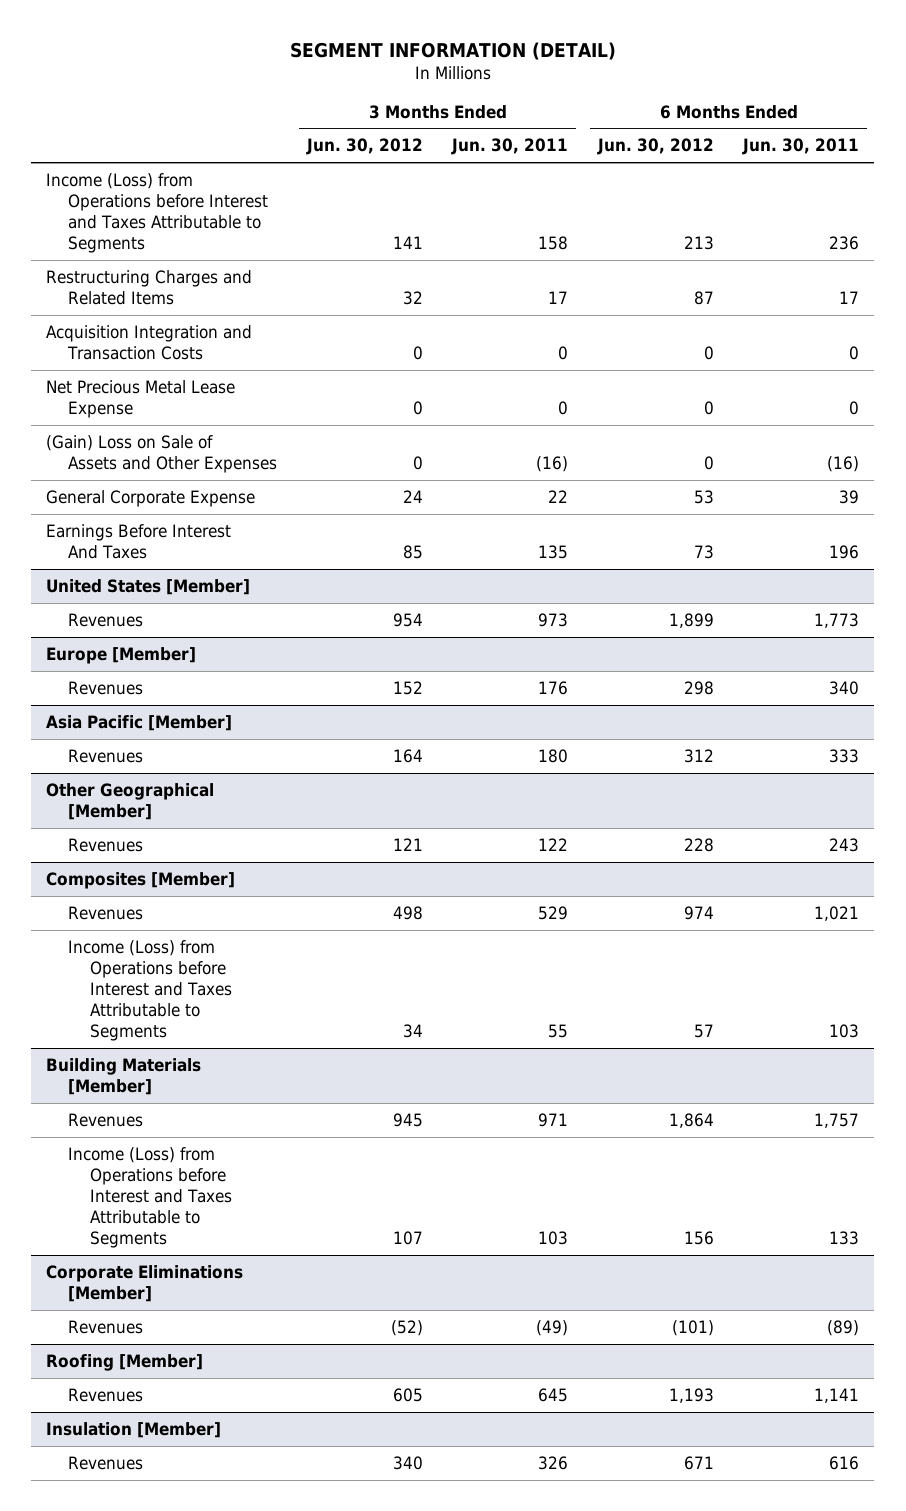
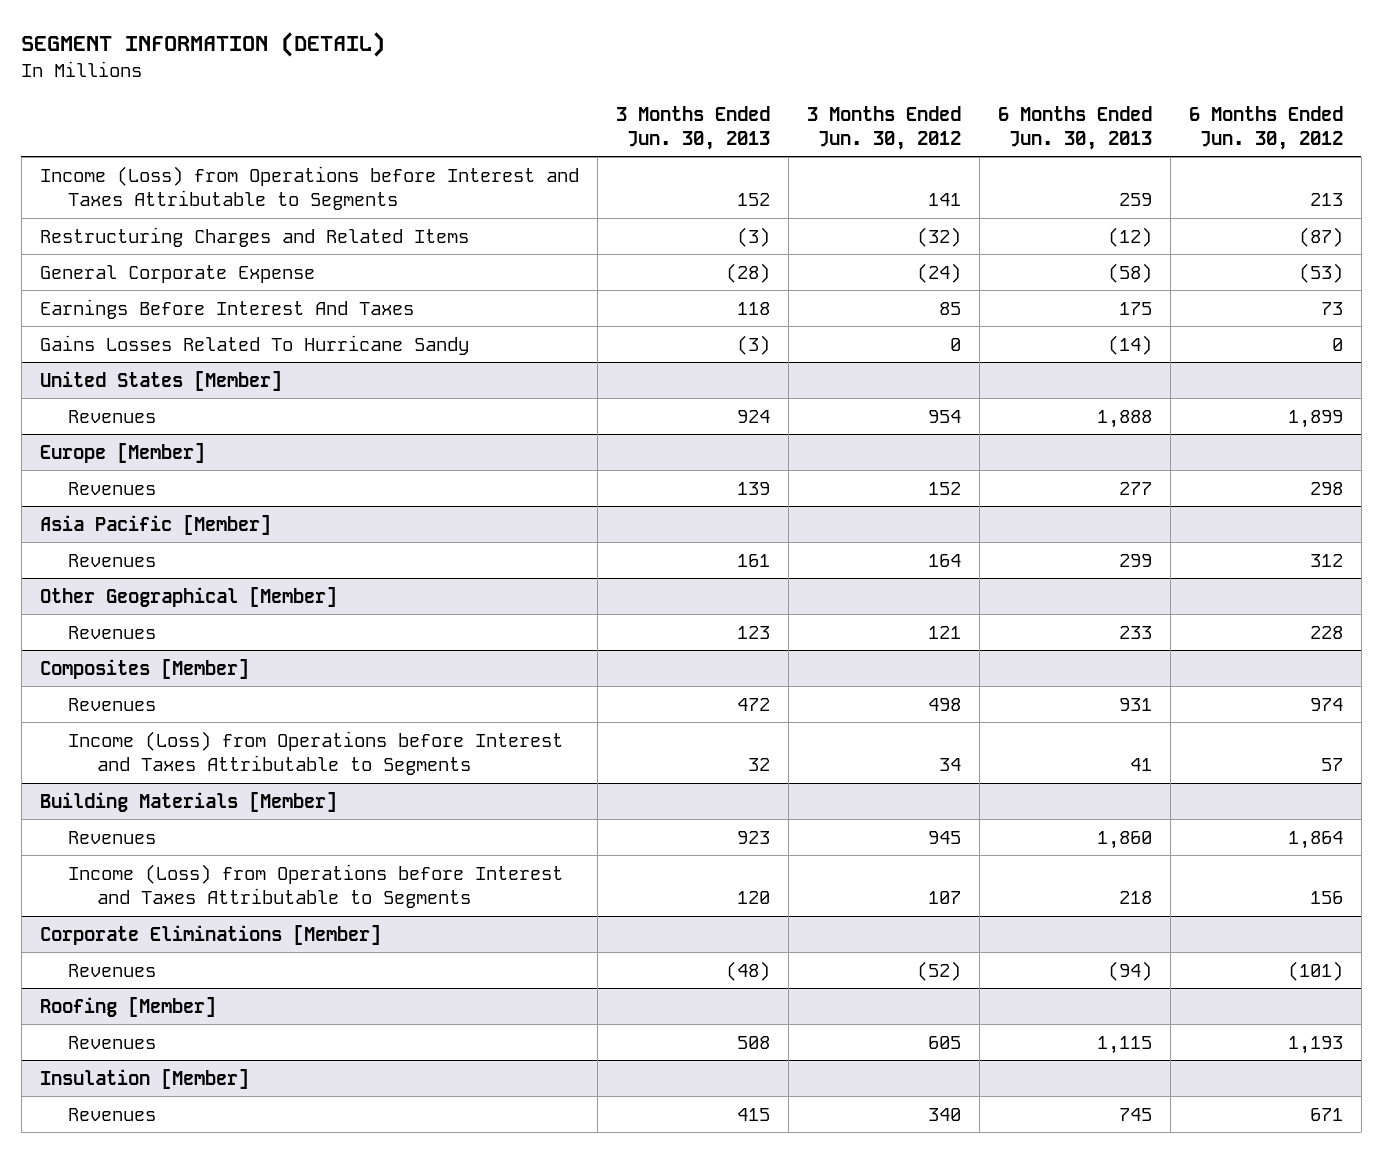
- | 3 Months Ended Jun. 30, 2012 | 3 Months Ended Jun. 30, 2011 | 6 Months Ended Jun. 30, 2012 | 6 Months Ended Jun. 30, 2011
+ | 3 Months Ended Jun. 30, 2013 | 3 Months Ended Jun. 30, 2012 | 6 Months Ended Jun. 30, 2013 | 6 Months Ended Jun. 30, 2012
- Restructuring Charges and Related Items | 32 | 17 | 87 | 17
- Acquisition Integration and Transaction Costs | 0 | 0 | 0 | 0
- Net Precious Metal Lease Expense | 0 | 0 | 0 | 0
- (Gain) Loss on Sale of Assets and Other Expenses | 0 | (16) | 0 | (16)
- General Corporate Expense | 24 | 22 | 53 | 39
+ Restructuring Charges and Related Items | (3) | (32) | (12) | (87)
+ General Corporate Expense | (28) | (24) | (58) | (53)
+ Gains Losses Related To Hurricane Sandy | (3) | 0 | (14) | 0

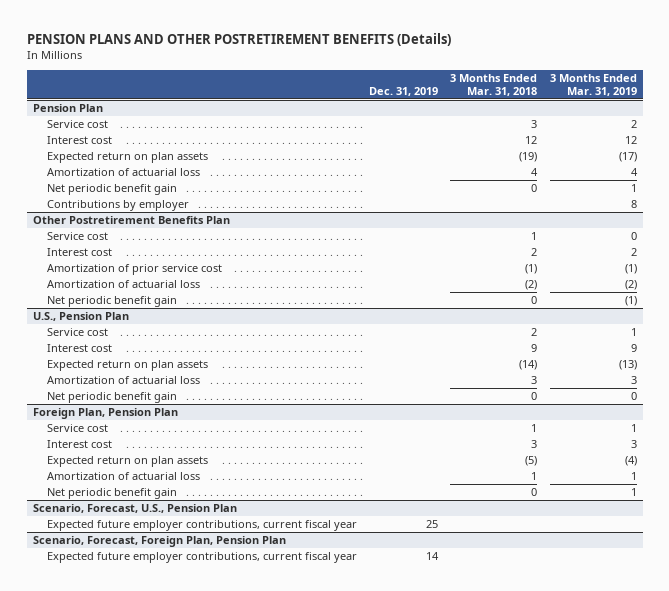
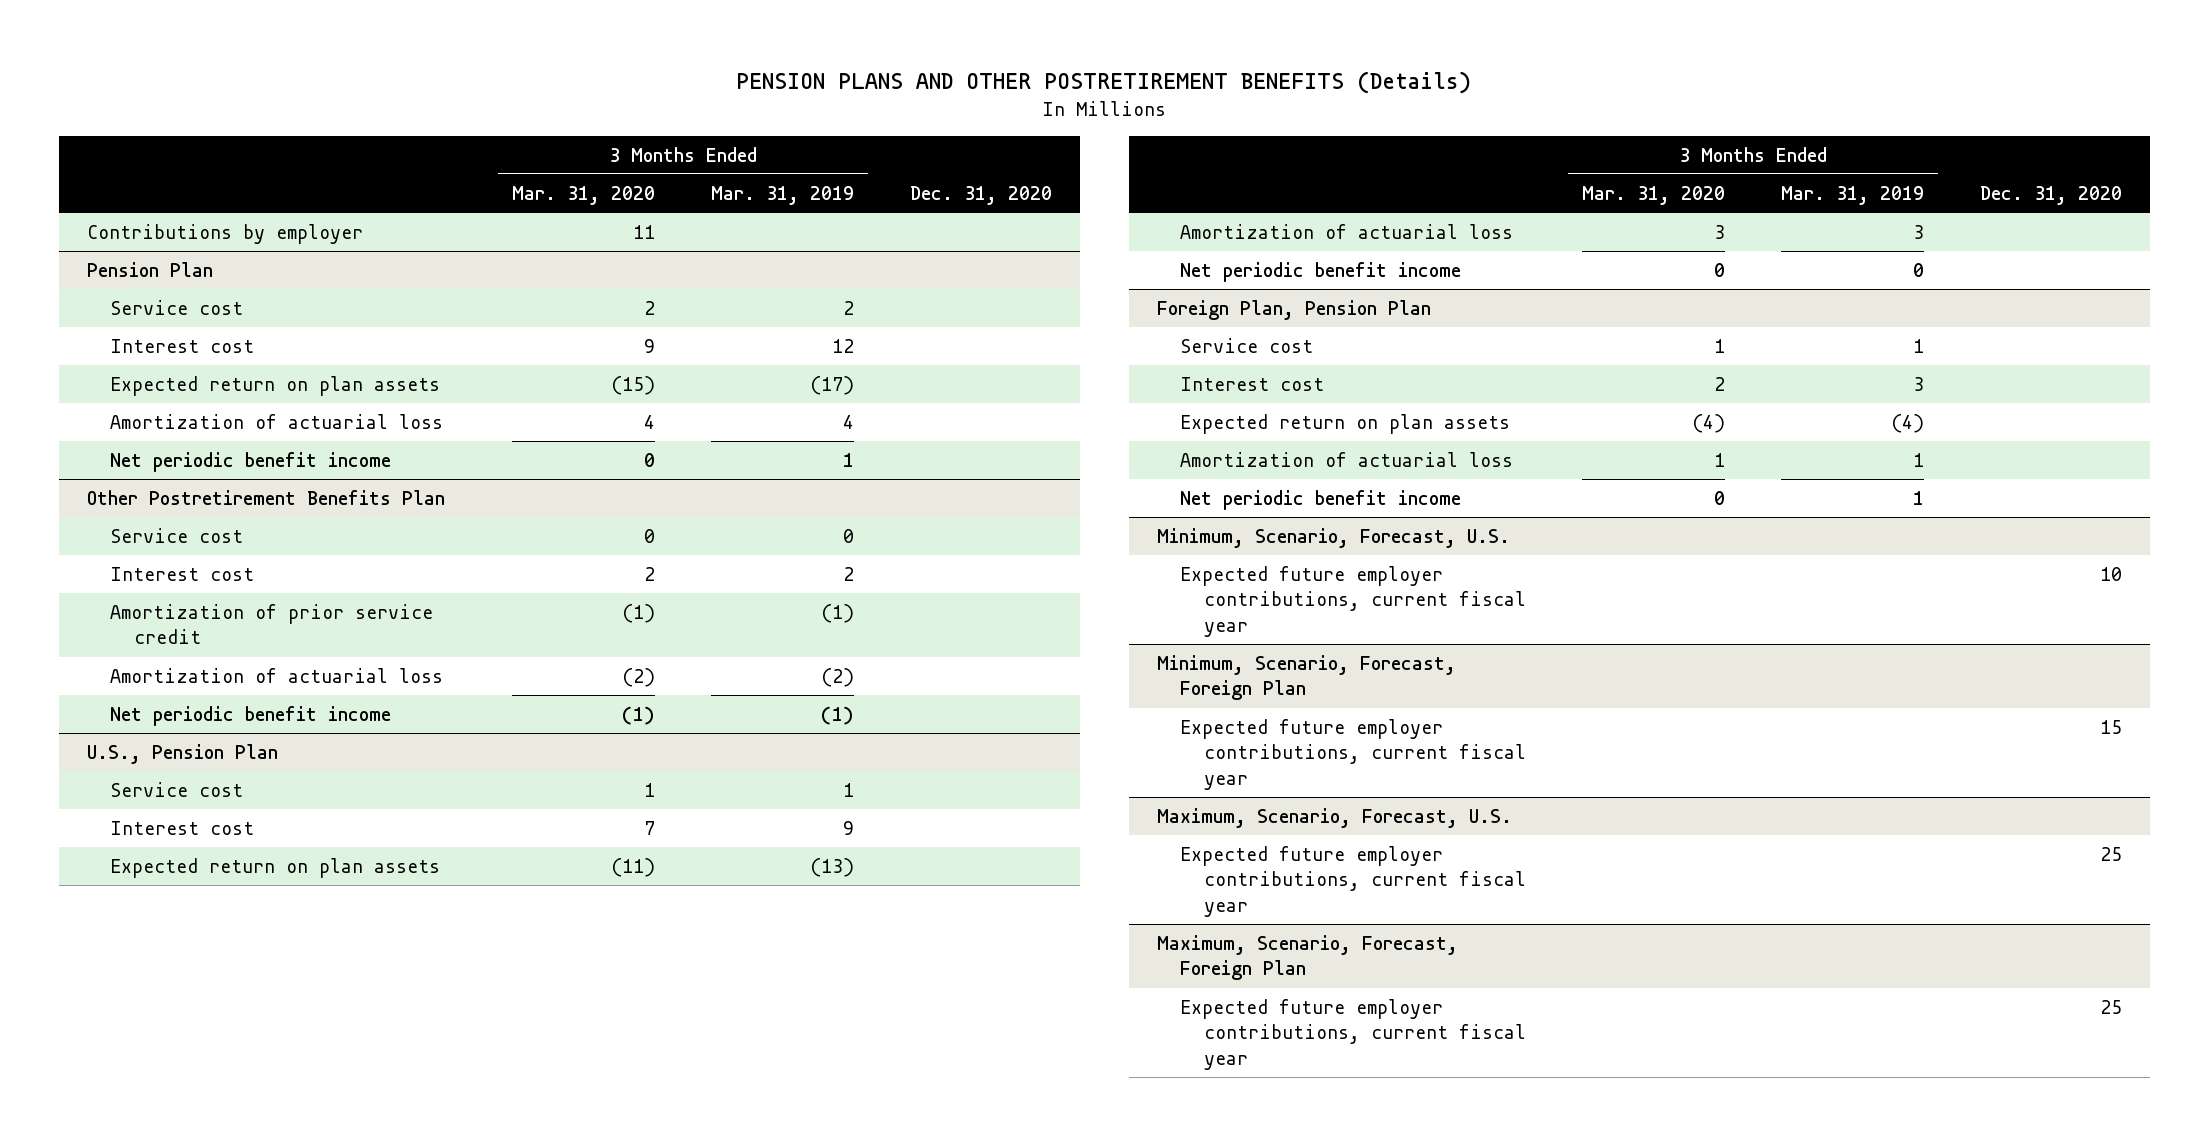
- | Dec. 31, 2019 | 3 Months Ended Mar. 31, 2018 | 3 Months Ended Mar. 31, 2019
+ | 3 Months Ended Mar. 31, 2020 | 3 Months Ended Mar. 31, 2019 | Dec. 31, 2020
+ Contributions by employer | 11 | |
@ Pension Plan
- Net periodic benefit gain | | 0 | 1
- Contributions by employer | | | 8
+ Net periodic benefit income | 0 | 1 |
@ Other Postretirement Benefits Plan
- Amortization of prior service cost | | (1) | (1)
+ Amortization of prior service credit | (1) | (1) |
- Net periodic benefit gain | | 0 | (1)
+ Net periodic benefit income | (1) | (1) |
@ U.S., Pension Plan
- Net periodic benefit gain | | 0 | 0
+ Net periodic benefit income | 0 | 0 |
@ Foreign Plan, Pension Plan
- Net periodic benefit gain | | 0 | 1
- Scenario, Forecast, U.S., Pension Plan
@ Foreign Plan, Pension Plan
+ Net periodic benefit income | 0 | 1 |
+ Minimum, Scenario, Forecast, U.S.
- Scenario, Forecast, Foreign Plan, Pension Plan
+ Minimum, Scenario, Forecast, Foreign Plan
+ Maximum, Scenario, Forecast, U.S.
+ Expected future employer contributions, current fiscal year | | | 25
+ Maximum, Scenario, Forecast, Foreign Plan
+ Expected future employer contributions, current fiscal year | | | 25

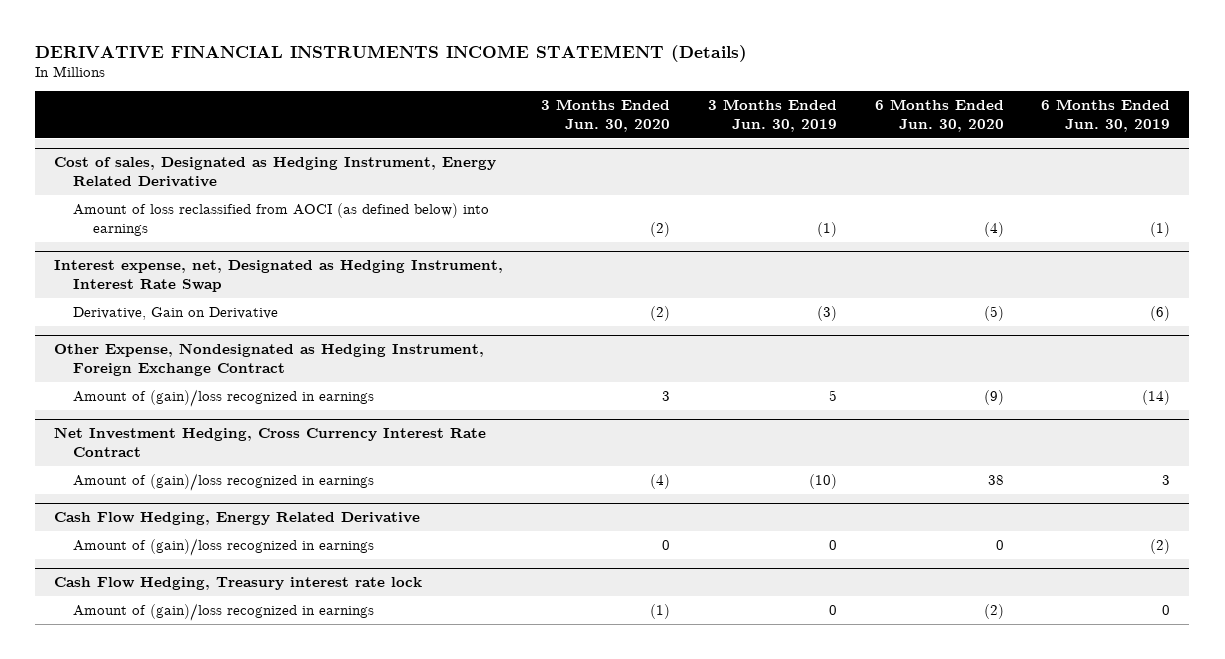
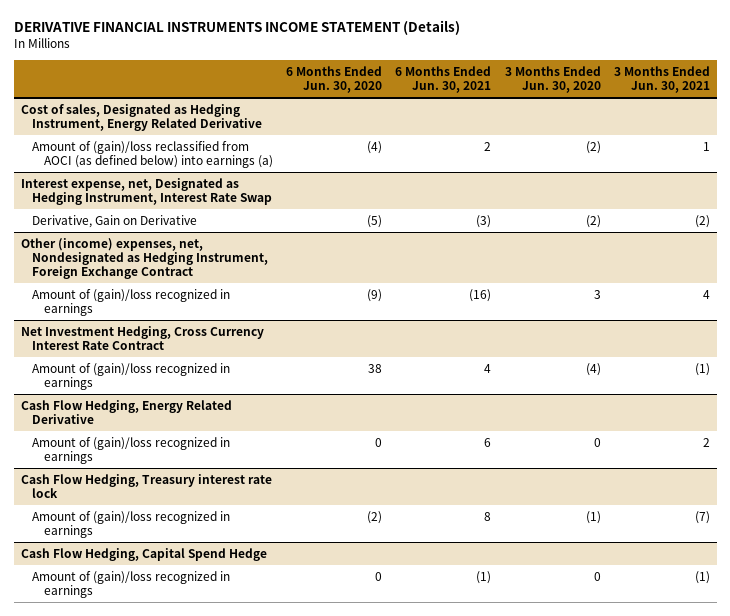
- | 3 Months Ended Jun. 30, 2020 | 3 Months Ended Jun. 30, 2019 | 6 Months Ended Jun. 30, 2020 | 6 Months Ended Jun. 30, 2019
+ | 6 Months Ended Jun. 30, 2020 | 6 Months Ended Jun. 30, 2021 | 3 Months Ended Jun. 30, 2020 | 3 Months Ended Jun. 30, 2021
@ Cost of sales, Designated as Hedging Instrument, Energy Related Derivative
- Amount of loss reclassified from AOCI (as defined below) into earnings | (2) | (1) | (4) | (1)
+ Amount of (gain)/loss reclassified from AOCI (as defined below) into earnings (a) | (4) | 2 | (2) | 1
- Other Expense, Nondesignated as Hedging Instrument, Foreign Exchange Contract
+ Other (income) expenses, net, Nondesignated as Hedging Instrument, Foreign Exchange Contract
+ Cash Flow Hedging, Capital Spend Hedge
+ Amount of (gain)/loss recognized in earnings | 0 | (1) | 0 | (1)

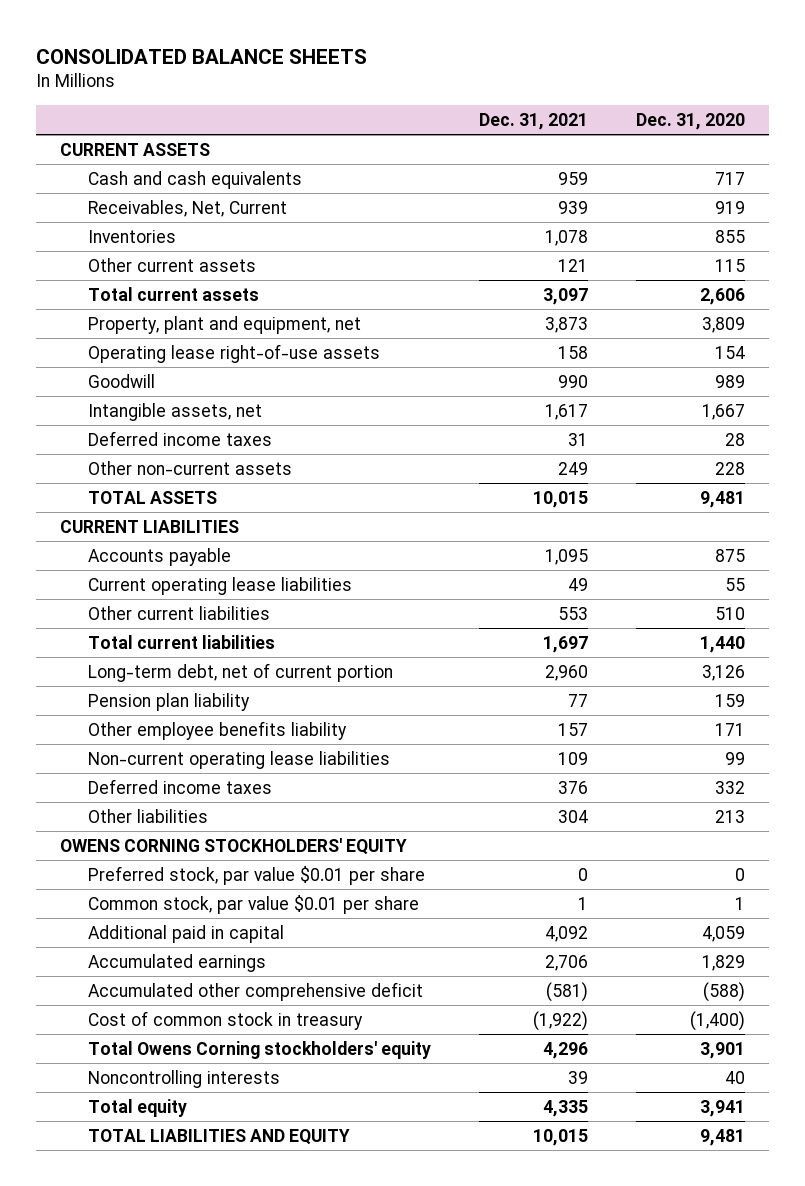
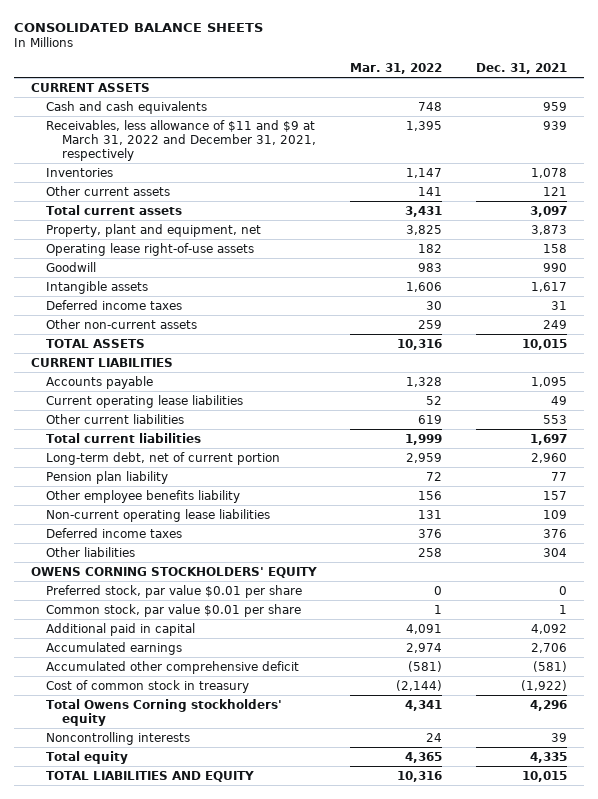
- | Dec. 31, 2021 | Dec. 31, 2020
+ | Mar. 31, 2022 | Dec. 31, 2021
- Receivables, Net, Current | 939 | 919
+ Receivables, less allowance of $11 and $9 at March 31, 2022 and December 31, 2021, respectively | 1,395 | 939
- Intangible assets, net | 1,617 | 1,667
+ Intangible assets | 1,606 | 1,617

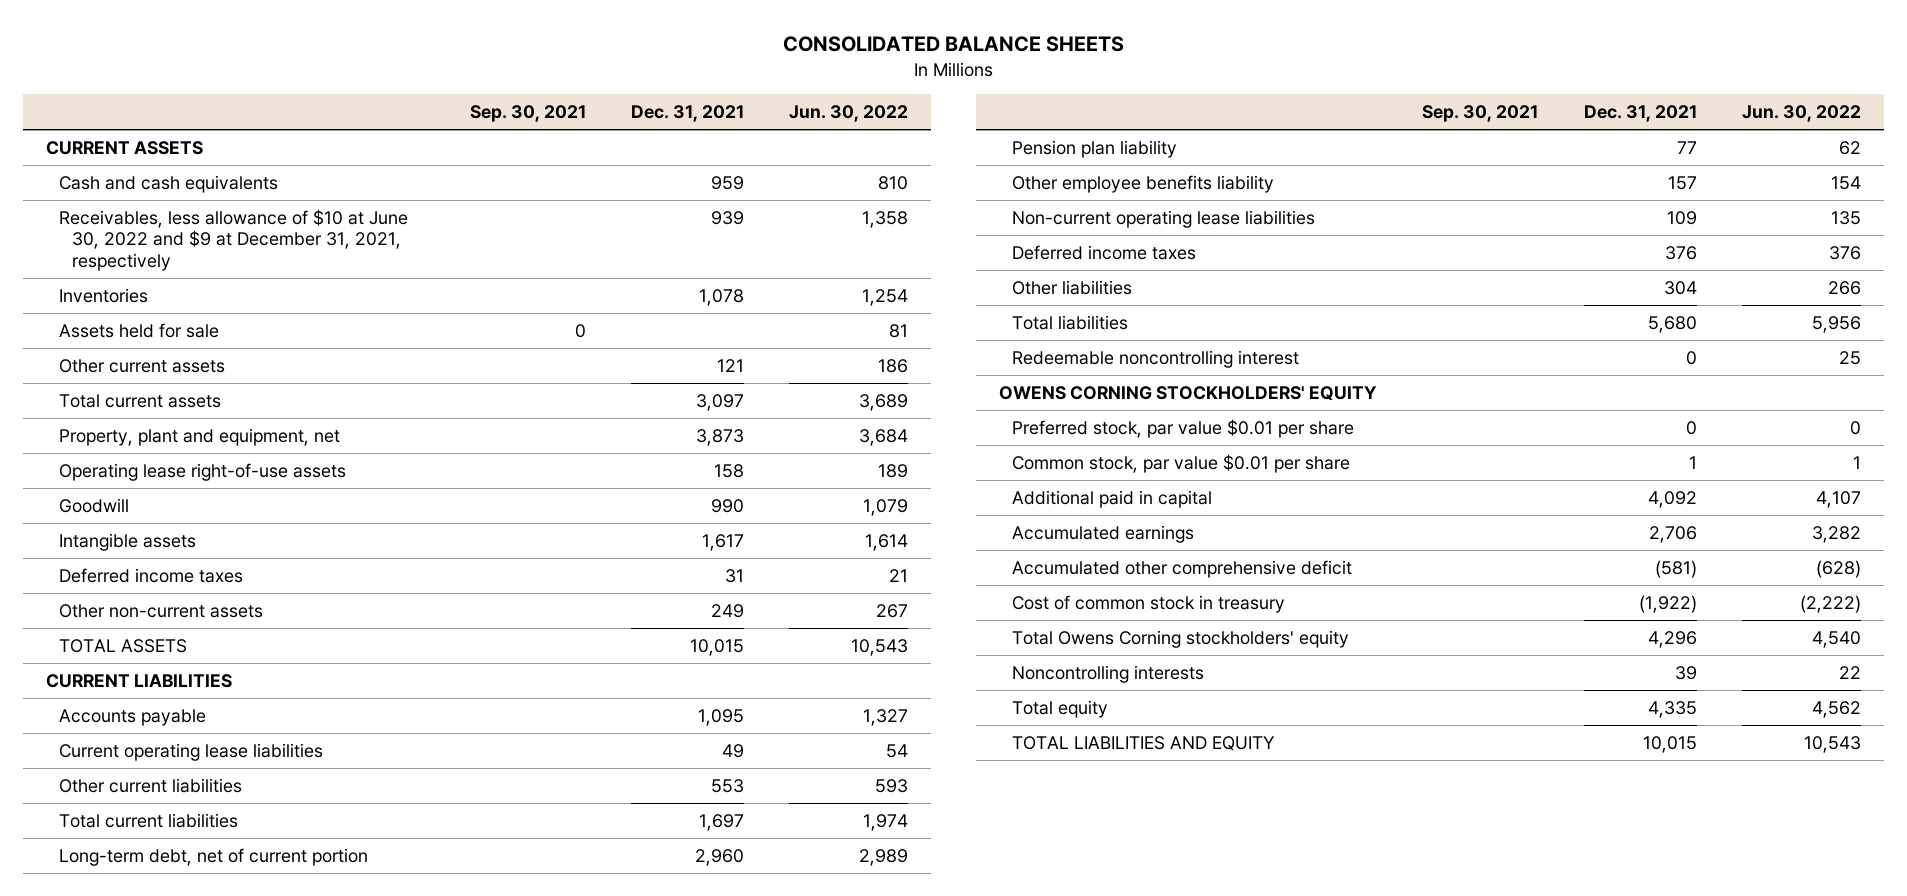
- | Mar. 31, 2022 | Dec. 31, 2021
+ | Sep. 30, 2021 | Dec. 31, 2021 | Jun. 30, 2022
- Receivables, less allowance of $11 and $9 at March 31, 2022 and December 31, 2021, respectively | 1,395 | 939
+ Receivables, less allowance of $10 at June 30, 2022 and $9 at December 31, 2021, respectively | | 939 | 1,358
+ Assets held for sale | 0 | | 81
+ Total liabilities | | 5,680 | 5,956
+ Redeemable noncontrolling interest | | 0 | 25

